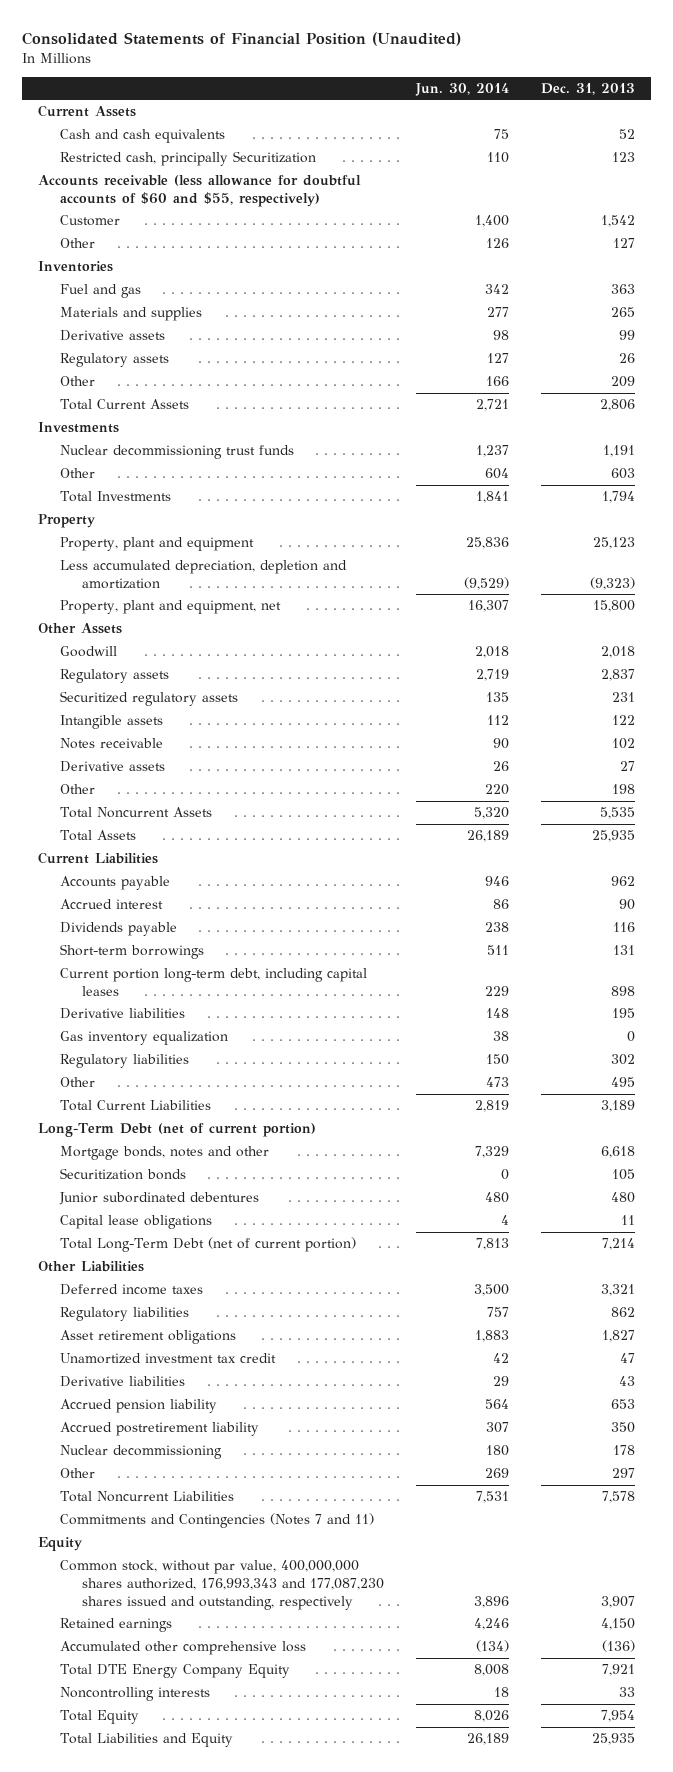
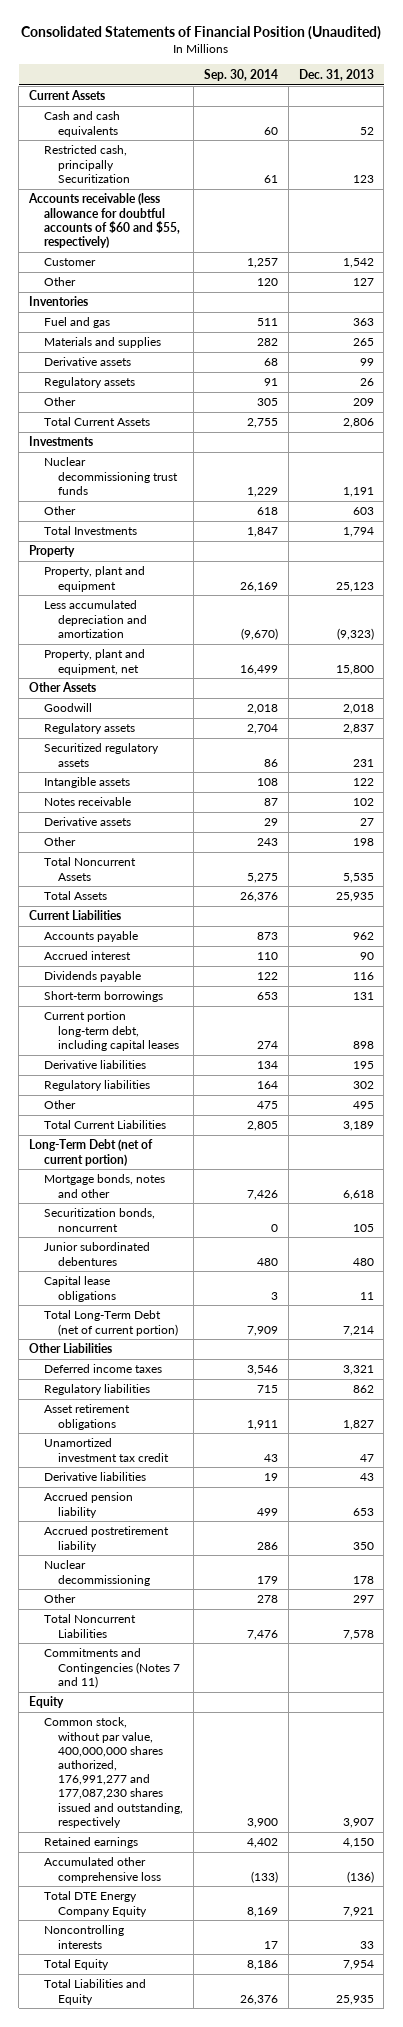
- | Jun. 30, 2014 | Dec. 31, 2013
+ | Sep. 30, 2014 | Dec. 31, 2013
- Less accumulated depreciation, depletion and amortization | (9,529) | (9,323)
+ Less accumulated depreciation and amortization | (9,670) | (9,323)
- Gas inventory equalization | 38 | 0
- Securitization bonds | 0 | 105
+ Securitization bonds, noncurrent | 0 | 105
- Common stock, without par value, 400,000,000 shares authorized, 176,993,343 and 177,087,230 shares issued and outstanding, respectively | 3,896 | 3,907
+ Common stock, without par value, 400,000,000 shares authorized, 176,991,277 and 177,087,230 shares issued and outstanding, respectively | 3,900 | 3,907

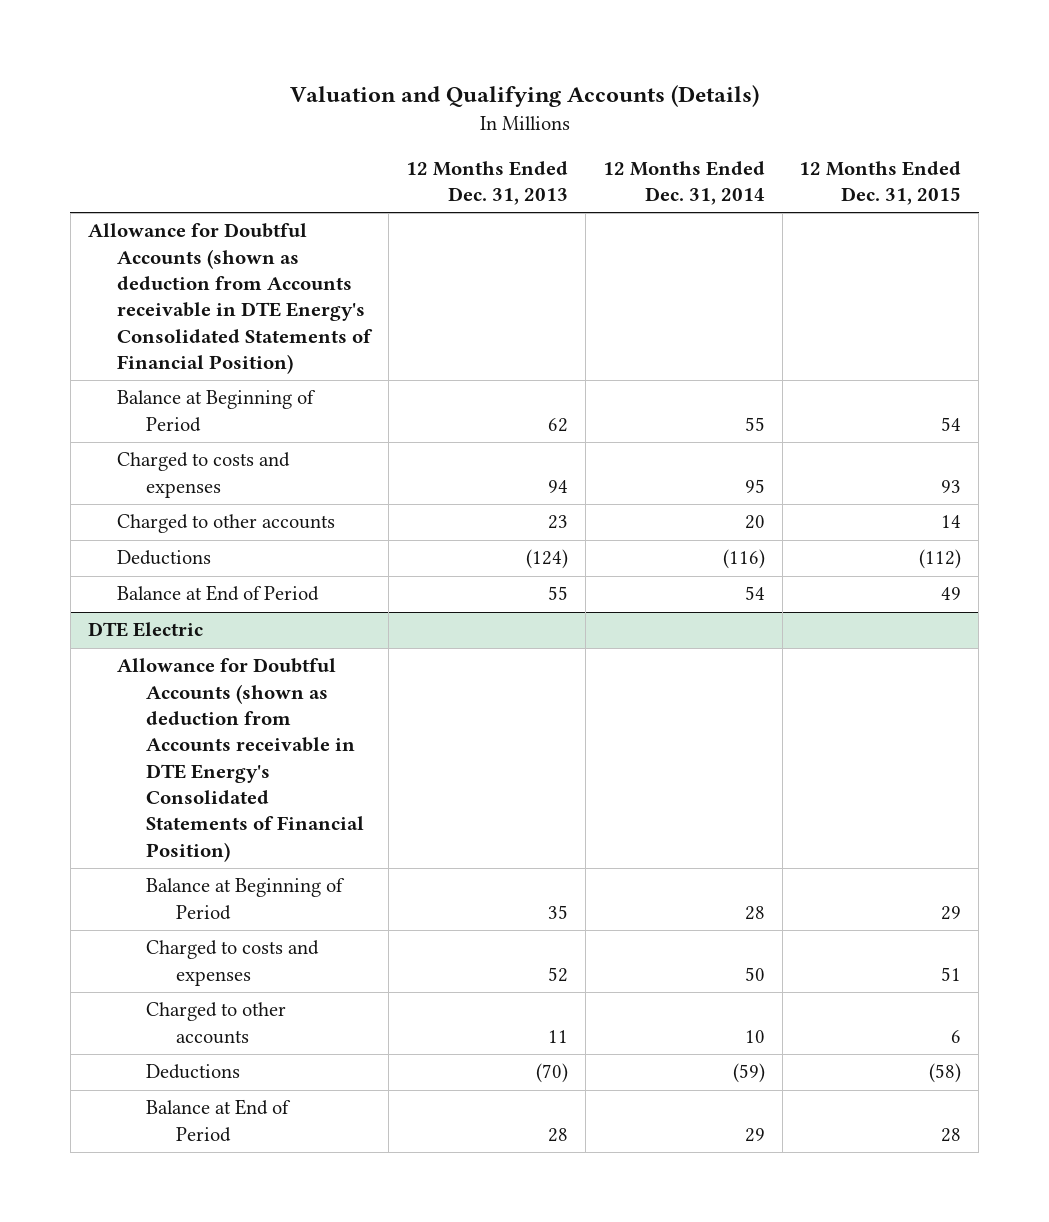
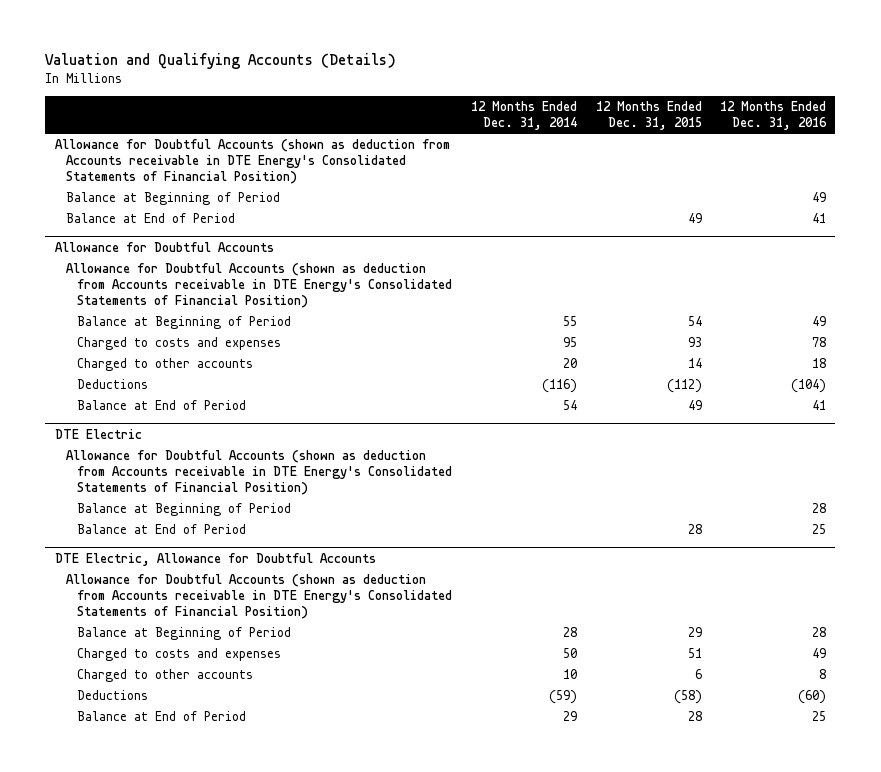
- | 12 Months Ended Dec. 31, 2013 | 12 Months Ended Dec. 31, 2014 | 12 Months Ended Dec. 31, 2015
+ | 12 Months Ended Dec. 31, 2014 | 12 Months Ended Dec. 31, 2015 | 12 Months Ended Dec. 31, 2016
+ Balance at Beginning of Period | | | 49
+ Balance at End of Period | | 49 | 41
+ Allowance for Doubtful Accounts
+ Allowance for Doubtful Accounts (shown as deduction from Accounts receivable in DTE Energy's Consolidated Statements of Financial Position)
@ DTE Electric
+ Balance at Beginning of Period | | | 28
+ Balance at End of Period | | 28 | 25
+ DTE Electric, Allowance for Doubtful Accounts
+ Allowance for Doubtful Accounts (shown as deduction from Accounts receivable in DTE Energy's Consolidated Statements of Financial Position)

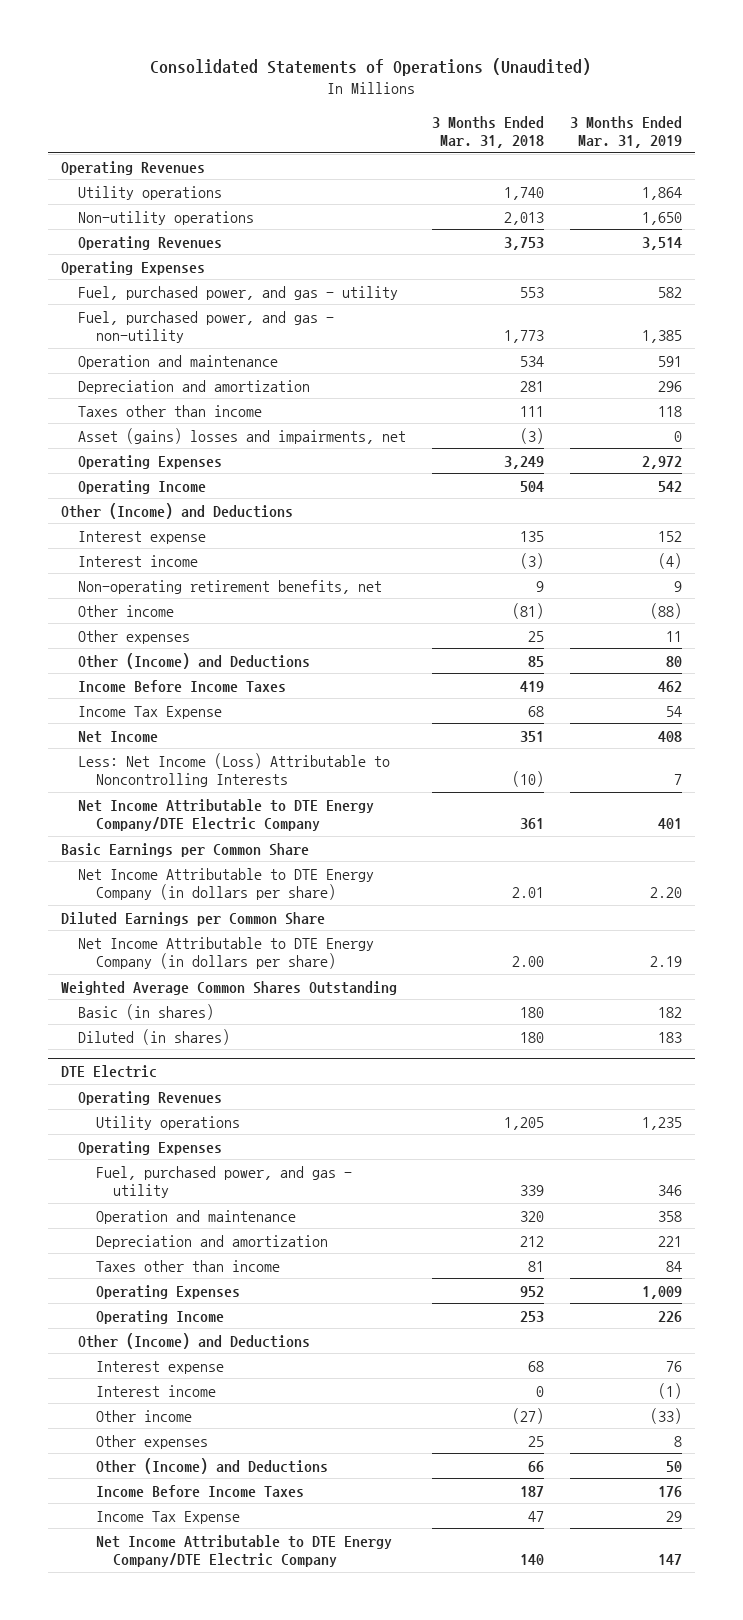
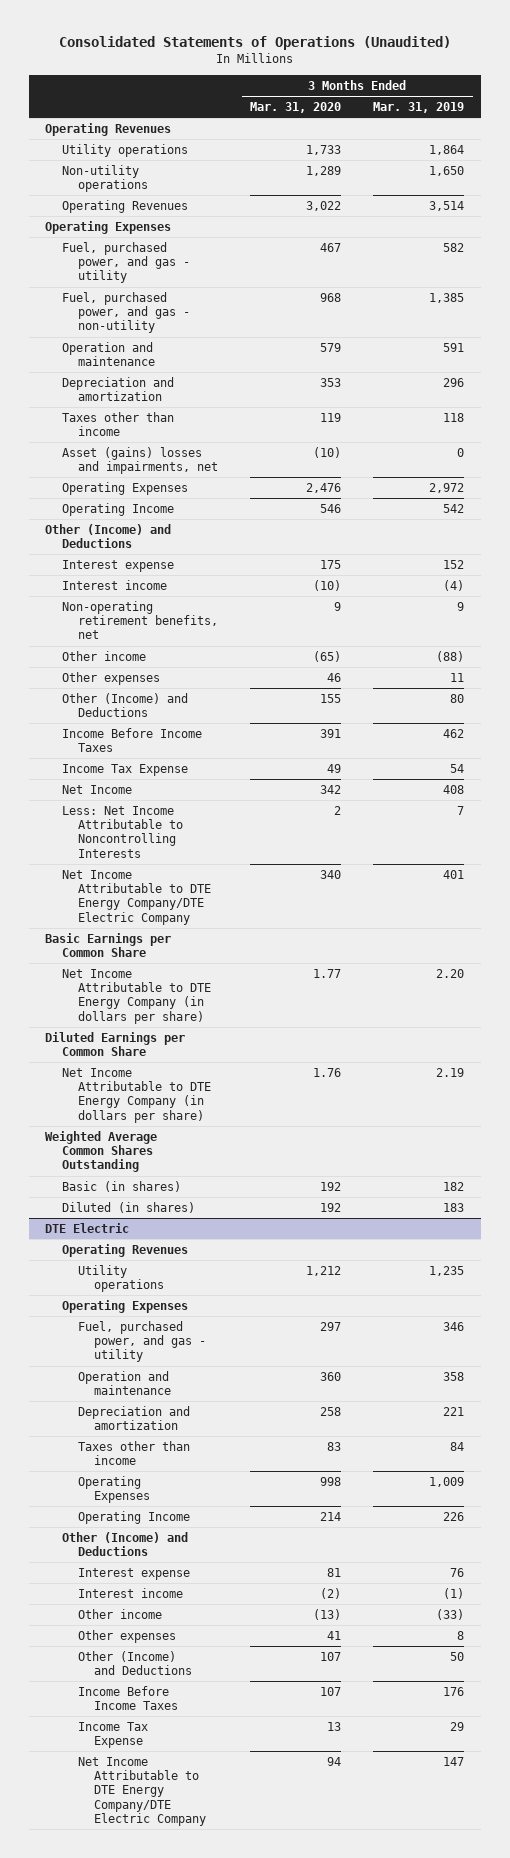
- | 3 Months Ended Mar. 31, 2018 | 3 Months Ended Mar. 31, 2019
+ | 3 Months Ended Mar. 31, 2020 | 3 Months Ended Mar. 31, 2019
- Less: Net Income (Loss) Attributable to Noncontrolling Interests | (10) | 7
+ Less: Net Income Attributable to Noncontrolling Interests | 2 | 7

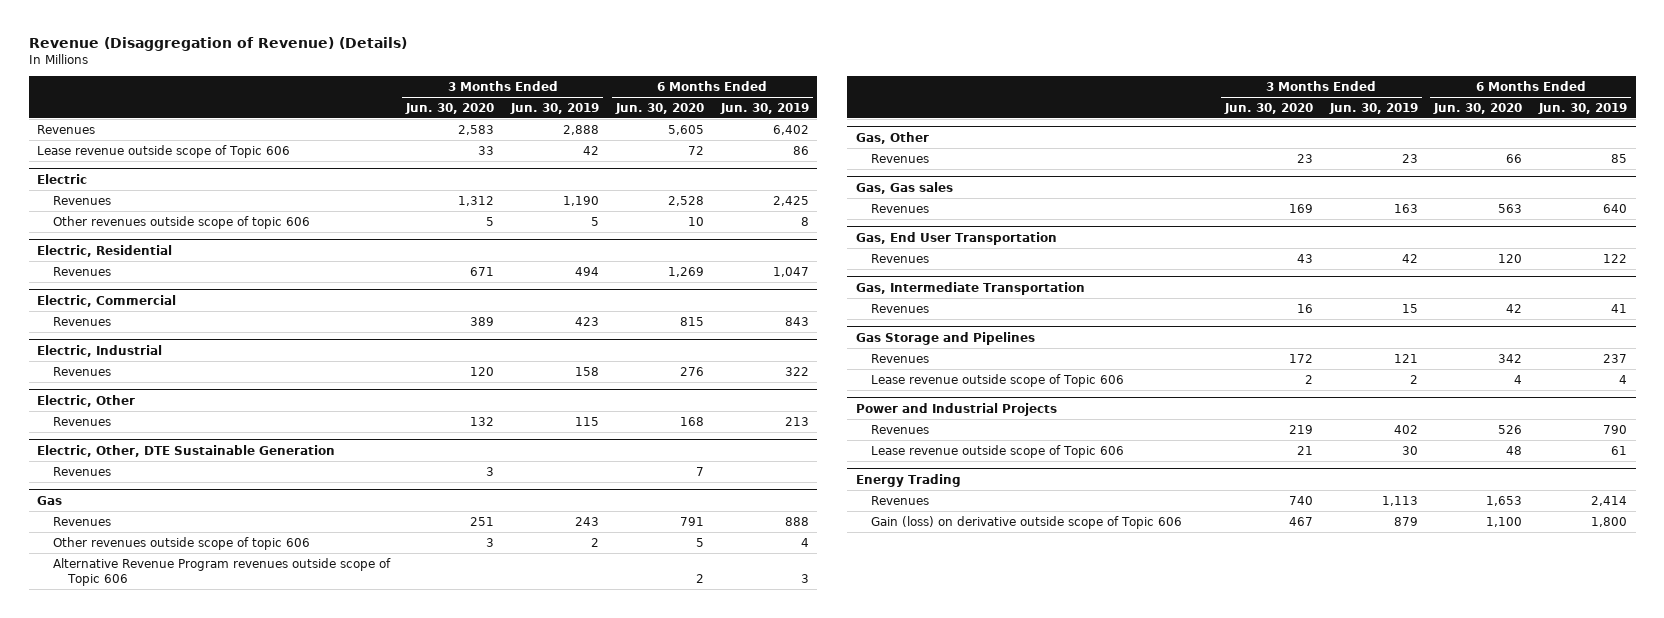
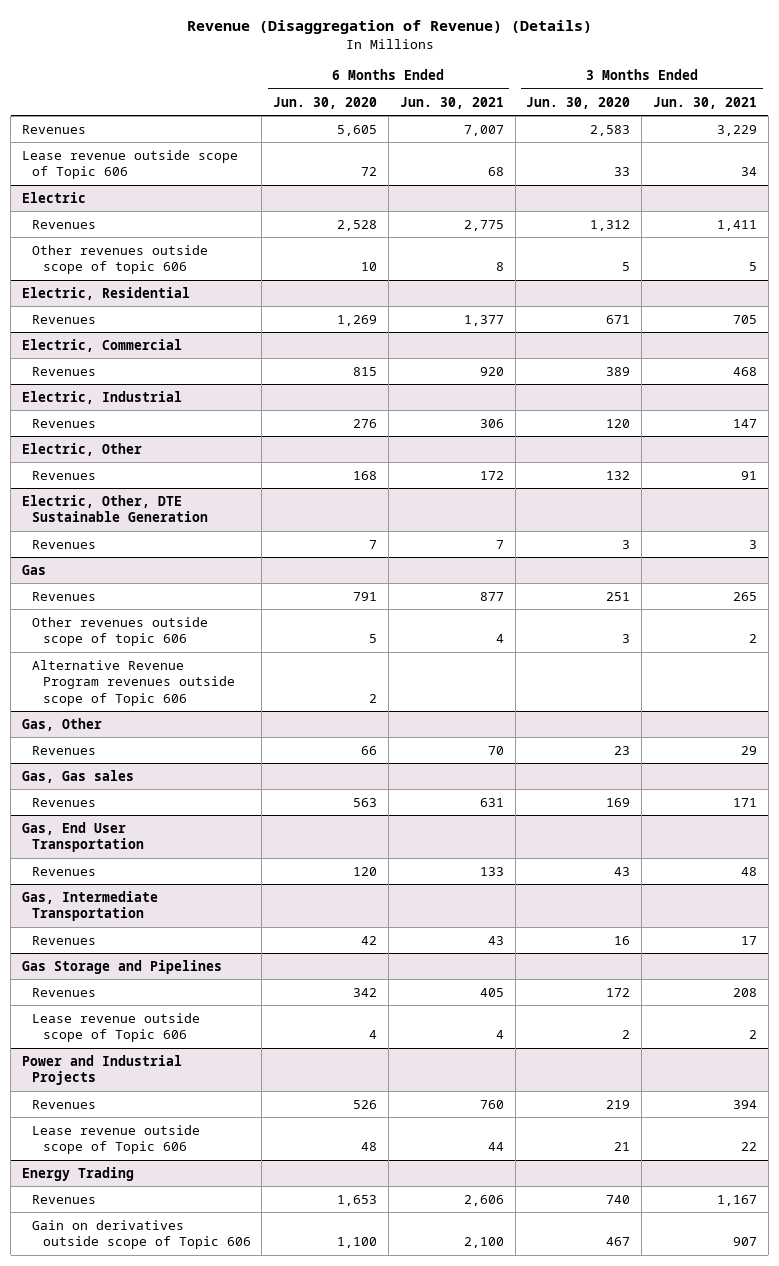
- | 3 Months Ended Jun. 30, 2020 | 3 Months Ended Jun. 30, 2019 | 6 Months Ended Jun. 30, 2020 | 6 Months Ended Jun. 30, 2019
+ | 6 Months Ended Jun. 30, 2020 | 6 Months Ended Jun. 30, 2021 | 3 Months Ended Jun. 30, 2020 | 3 Months Ended Jun. 30, 2021
@ Energy Trading
- Gain (loss) on derivative outside scope of Topic 606 | 467 | 879 | 1,100 | 1,800
+ Gain on derivatives outside scope of Topic 606 | 1,100 | 2,100 | 467 | 907

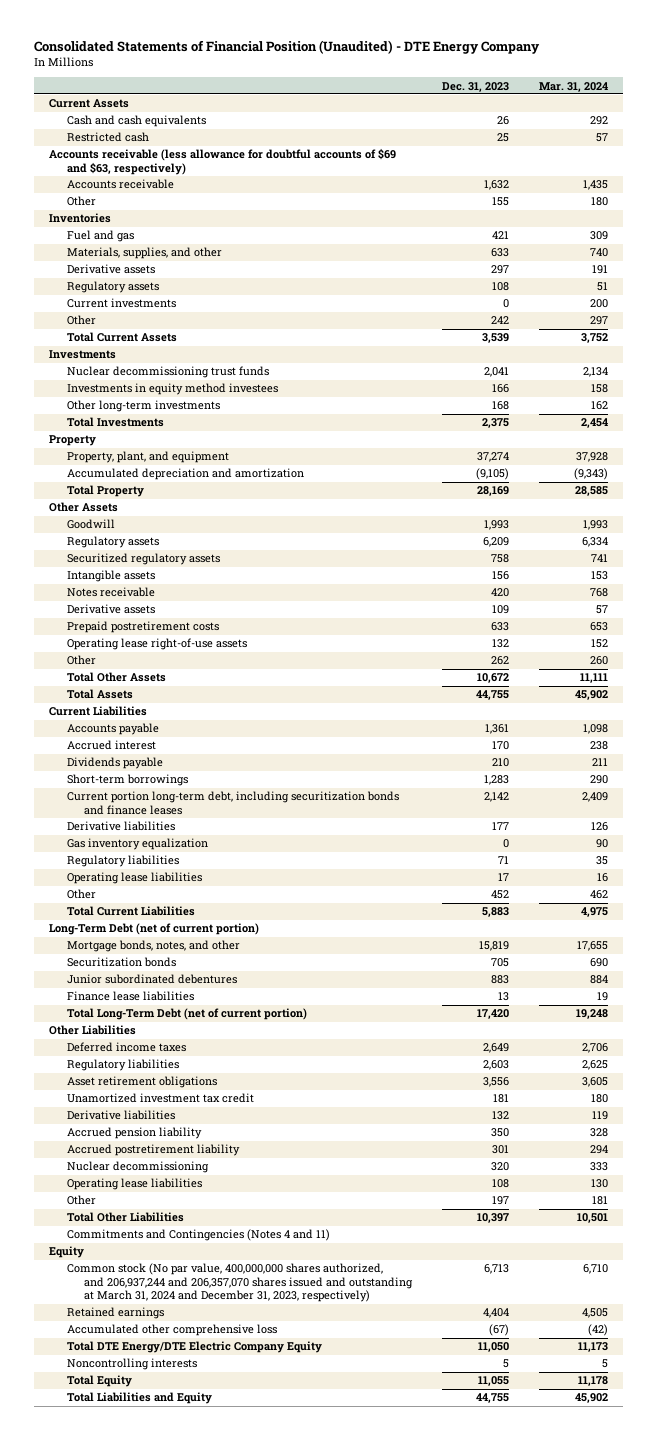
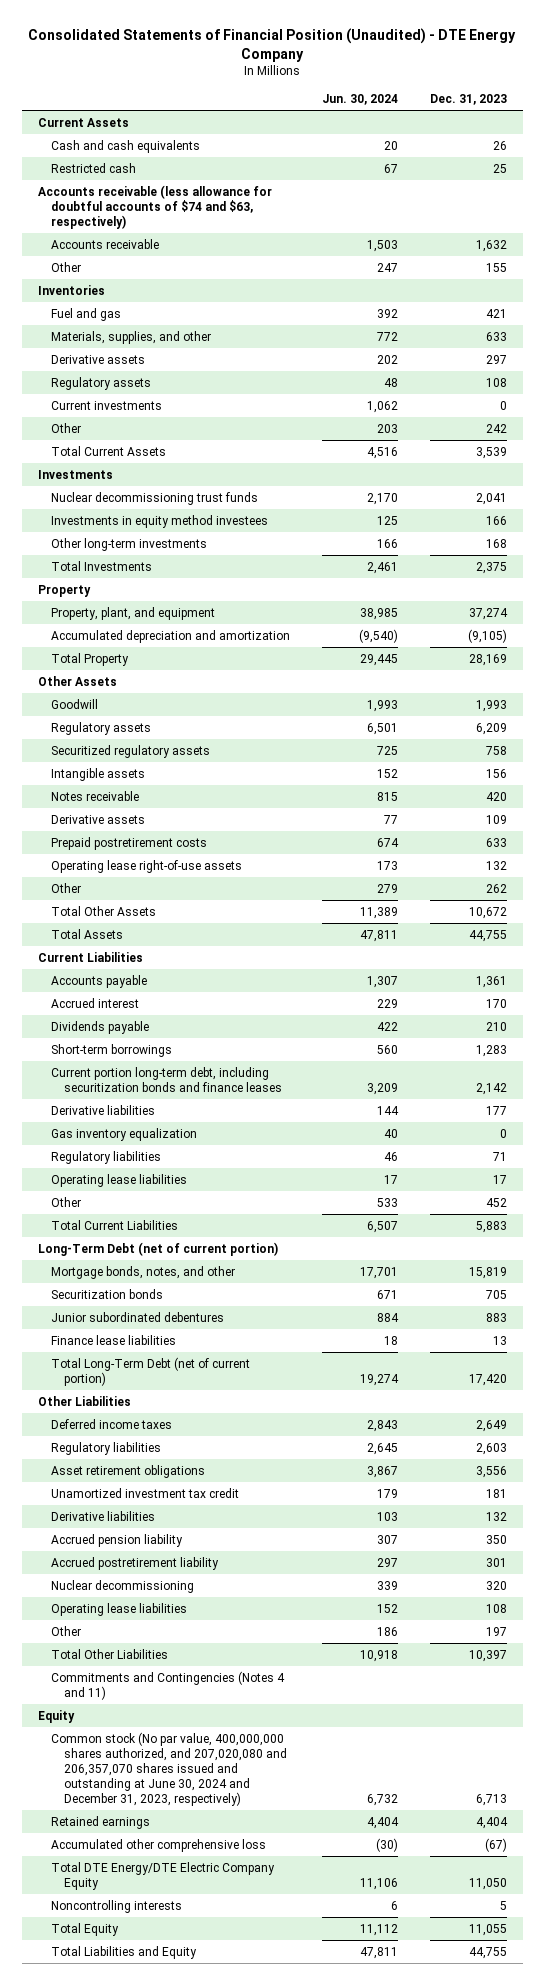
- | Dec. 31, 2023 | Mar. 31, 2024
+ | Jun. 30, 2024 | Dec. 31, 2023
- Accounts receivable (less allowance for doubtful accounts of $69 and $63, respectively)
+ Accounts receivable (less allowance for doubtful accounts of $74 and $63, respectively)
- Common stock (No par value, 400,000,000 shares authorized, and 206,937,244 and 206,357,070 shares issued and outstanding at March 31, 2024 and December 31, 2023, respectively) | 6,713 | 6,710
+ Common stock (No par value, 400,000,000 shares authorized, and 207,020,080 and 206,357,070 shares issued and outstanding at June 30, 2024 and December 31, 2023, respectively) | 6,732 | 6,713

